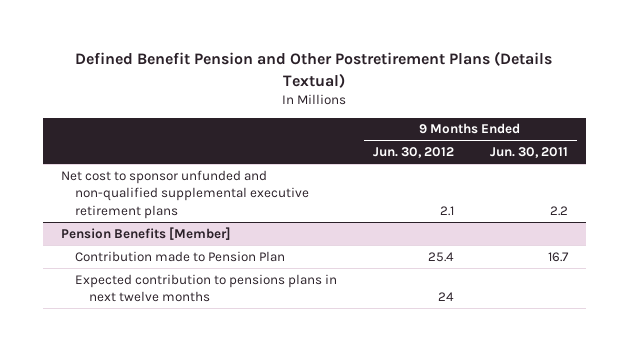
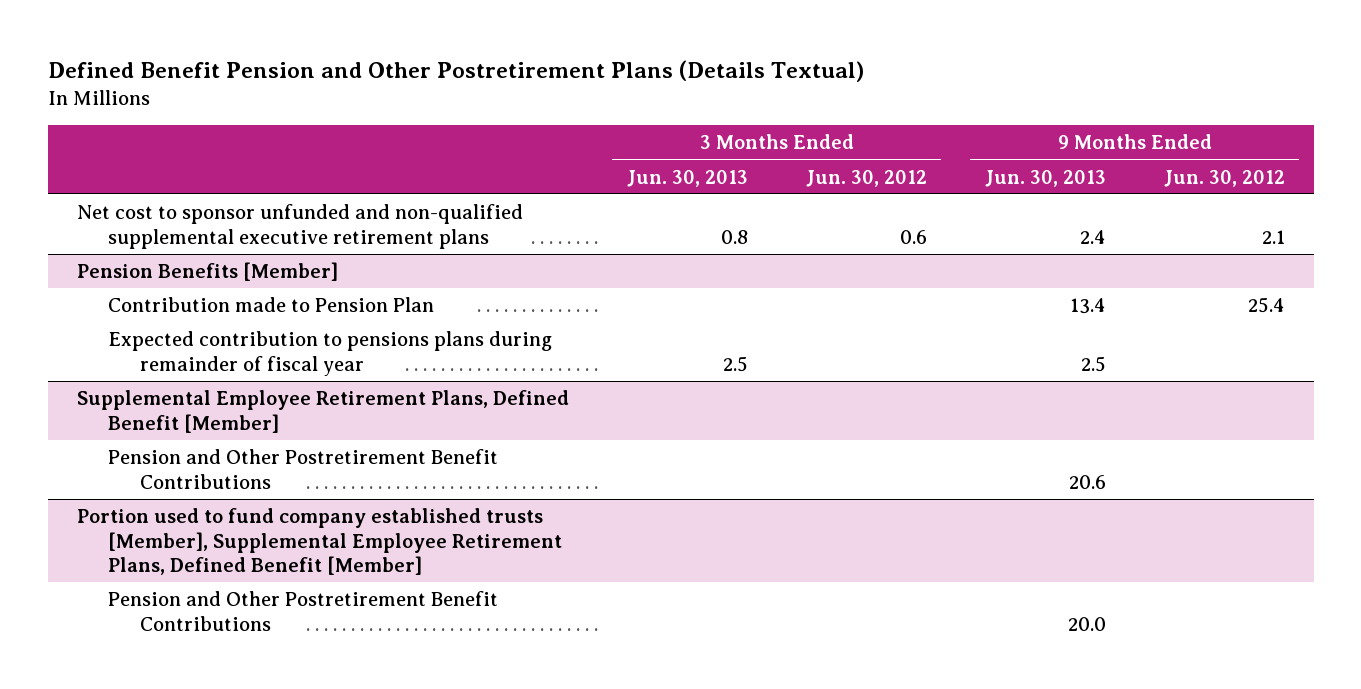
- | 9 Months Ended Jun. 30, 2012 | 9 Months Ended Jun. 30, 2011
+ | 3 Months Ended Jun. 30, 2013 | 3 Months Ended Jun. 30, 2012 | 9 Months Ended Jun. 30, 2013 | 9 Months Ended Jun. 30, 2012
@ Pension Benefits [Member]
- Expected contribution to pensions plans in next twelve months | 24 |
+ Expected contribution to pensions plans during remainder of fiscal year | 2.5 | | 2.5 |
+ Supplemental Employee Retirement Plans, Defined Benefit [Member]
+ Pension and Other Postretirement Benefit Contributions | | | 20.6 |
+ Portion used to fund company established trusts [Member], Supplemental Employee Retirement Plans, Defined Benefit [Member]
+ Pension and Other Postretirement Benefit Contributions | | | 20.0 |

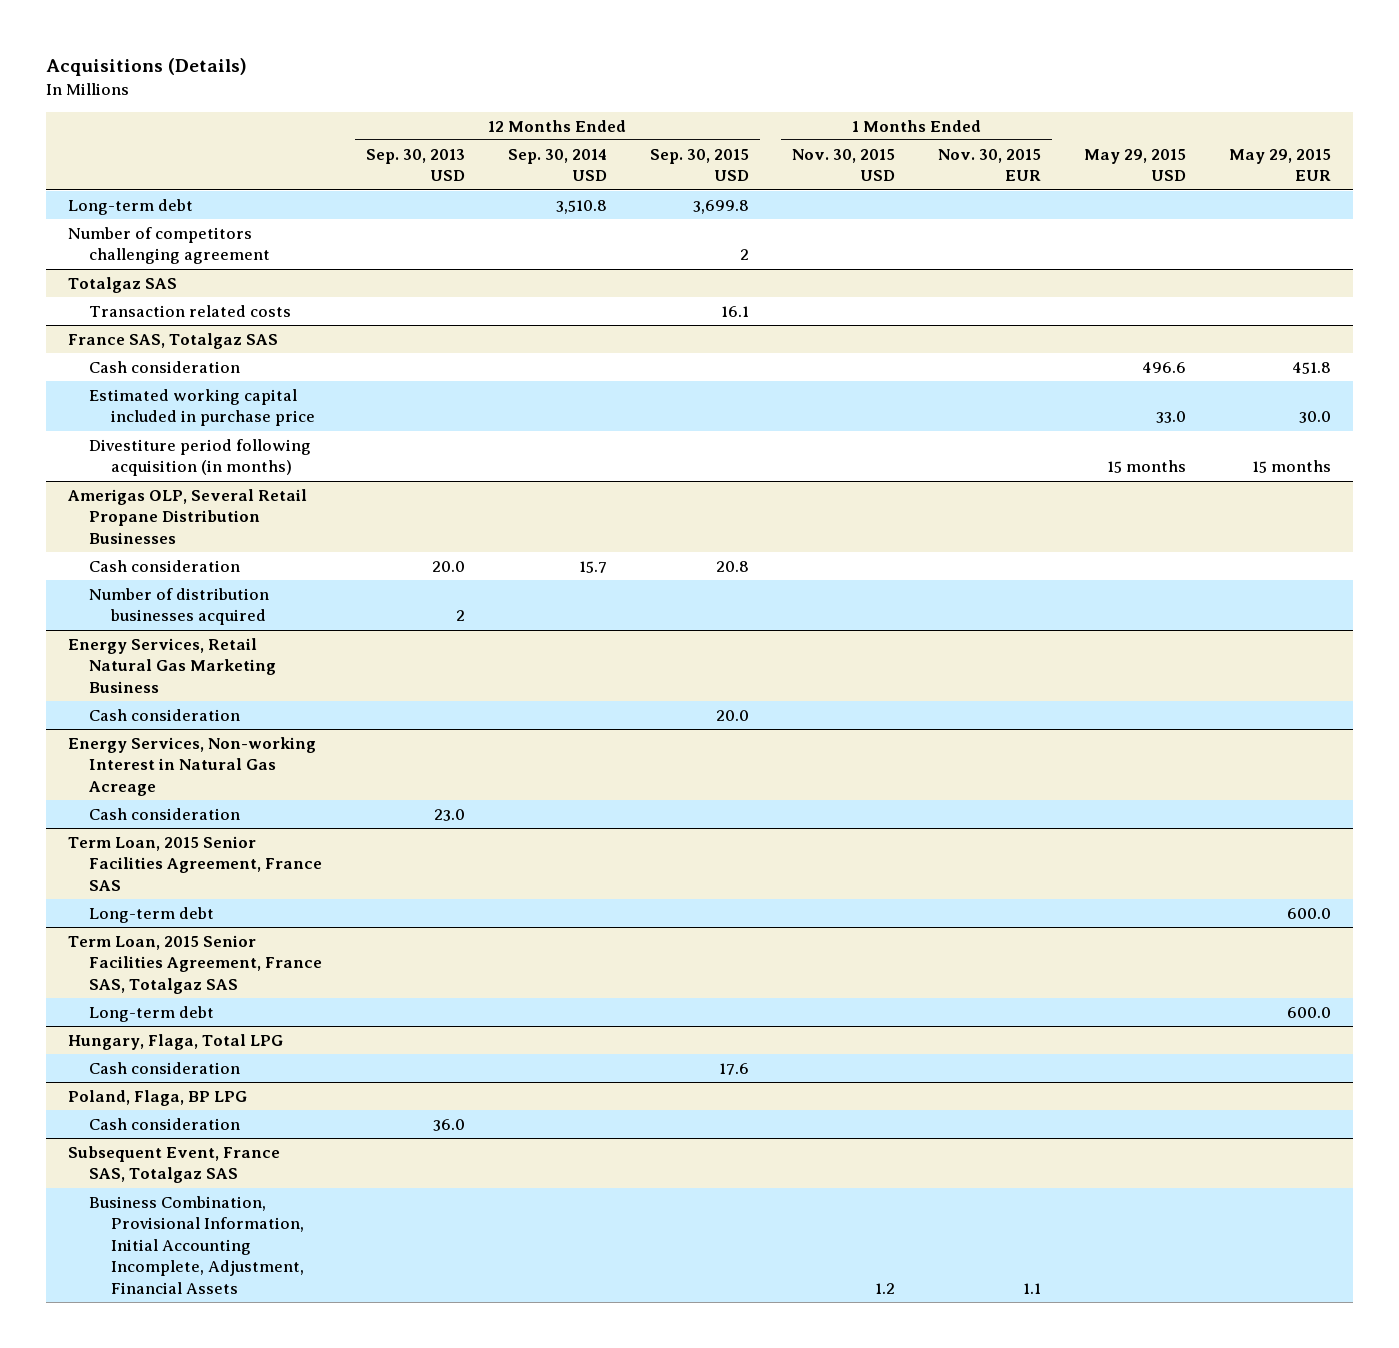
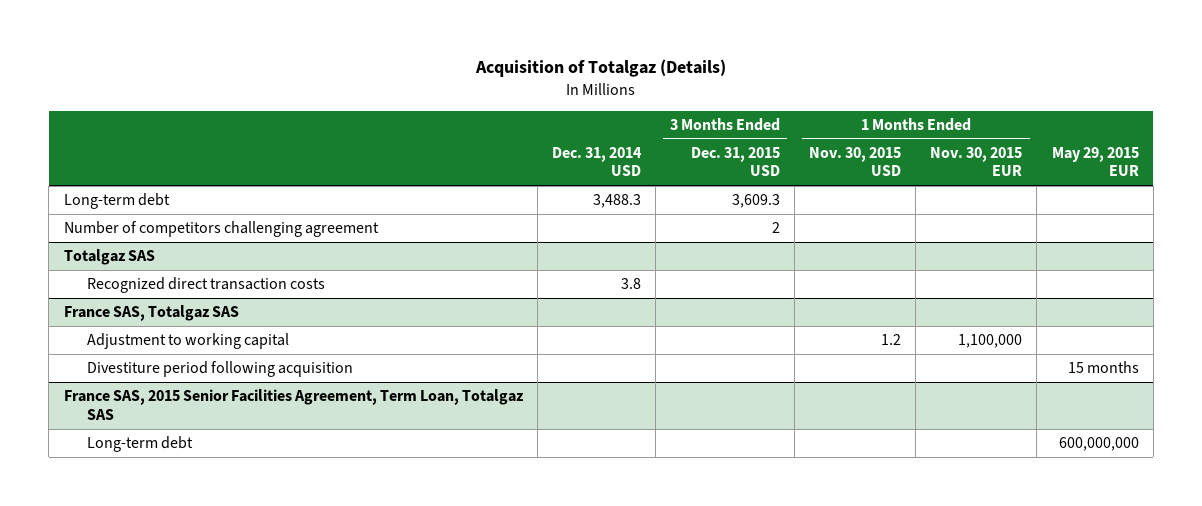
- Acquisitions (Details)
+ Acquisition of Totalgaz (Details)
- | 12 Months Ended Sep. 30, 2013 USD | 12 Months Ended Sep. 30, 2014 USD | 12 Months Ended Sep. 30, 2015 USD | 1 Months Ended Nov. 30, 2015 USD | 1 Months Ended Nov. 30, 2015 EUR | May 29, 2015 USD | May 29, 2015 EUR
+ | Dec. 31, 2014 USD | 3 Months Ended Dec. 31, 2015 USD | 1 Months Ended Nov. 30, 2015 USD | 1 Months Ended Nov. 30, 2015 EUR | May 29, 2015 EUR
@ Totalgaz SAS
- Transaction related costs | | | 16.1 | | | |
+ Recognized direct transaction costs | 3.8 | | | |
@ France SAS, Totalgaz SAS
- Cash consideration | | | | | | 496.6 | 451.8
- Estimated working capital included in purchase price | | | | | | 33.0 | 30.0
- Divestiture period following acquisition (in months) | | | | | | 15 months | 15 months
- Amerigas OLP, Several Retail Propane Distribution Businesses
- Cash consideration | 20.0 | 15.7 | 20.8 | | | |
- Number of distribution businesses acquired | 2 | | | | | |
- Energy Services, Retail Natural Gas Marketing Business
- Cash consideration | | | 20.0 | | | |
- Energy Services, Non-working Interest in Natural Gas Acreage
- Cash consideration | 23.0 | | | | | |
- Term Loan, 2015 Senior Facilities Agreement, France SAS
- Long-term debt | | | | | | | 600.0
- Term Loan, 2015 Senior Facilities Agreement, France SAS, Totalgaz SAS
- Long-term debt | | | | | | | 600.0
- Hungary, Flaga, Total LPG
- Cash consideration | | | 17.6 | | | |
- Poland, Flaga, BP LPG
- Cash consideration | 36.0 | | | | | |
- Subsequent Event, France SAS, Totalgaz SAS
- Business Combination, Provisional Information, Initial Accounting Incomplete, Adjustment, Financial Assets | | | | 1.2 | 1.1 | |
@ France SAS, Totalgaz SAS
+ Adjustment to working capital | | | 1.2 | 1,100,000 |
+ Divestiture period following acquisition | | | | | 15 months
+ France SAS, 2015 Senior Facilities Agreement, Term Loan, Totalgaz SAS
+ Long-term debt | | | | | 600,000,000

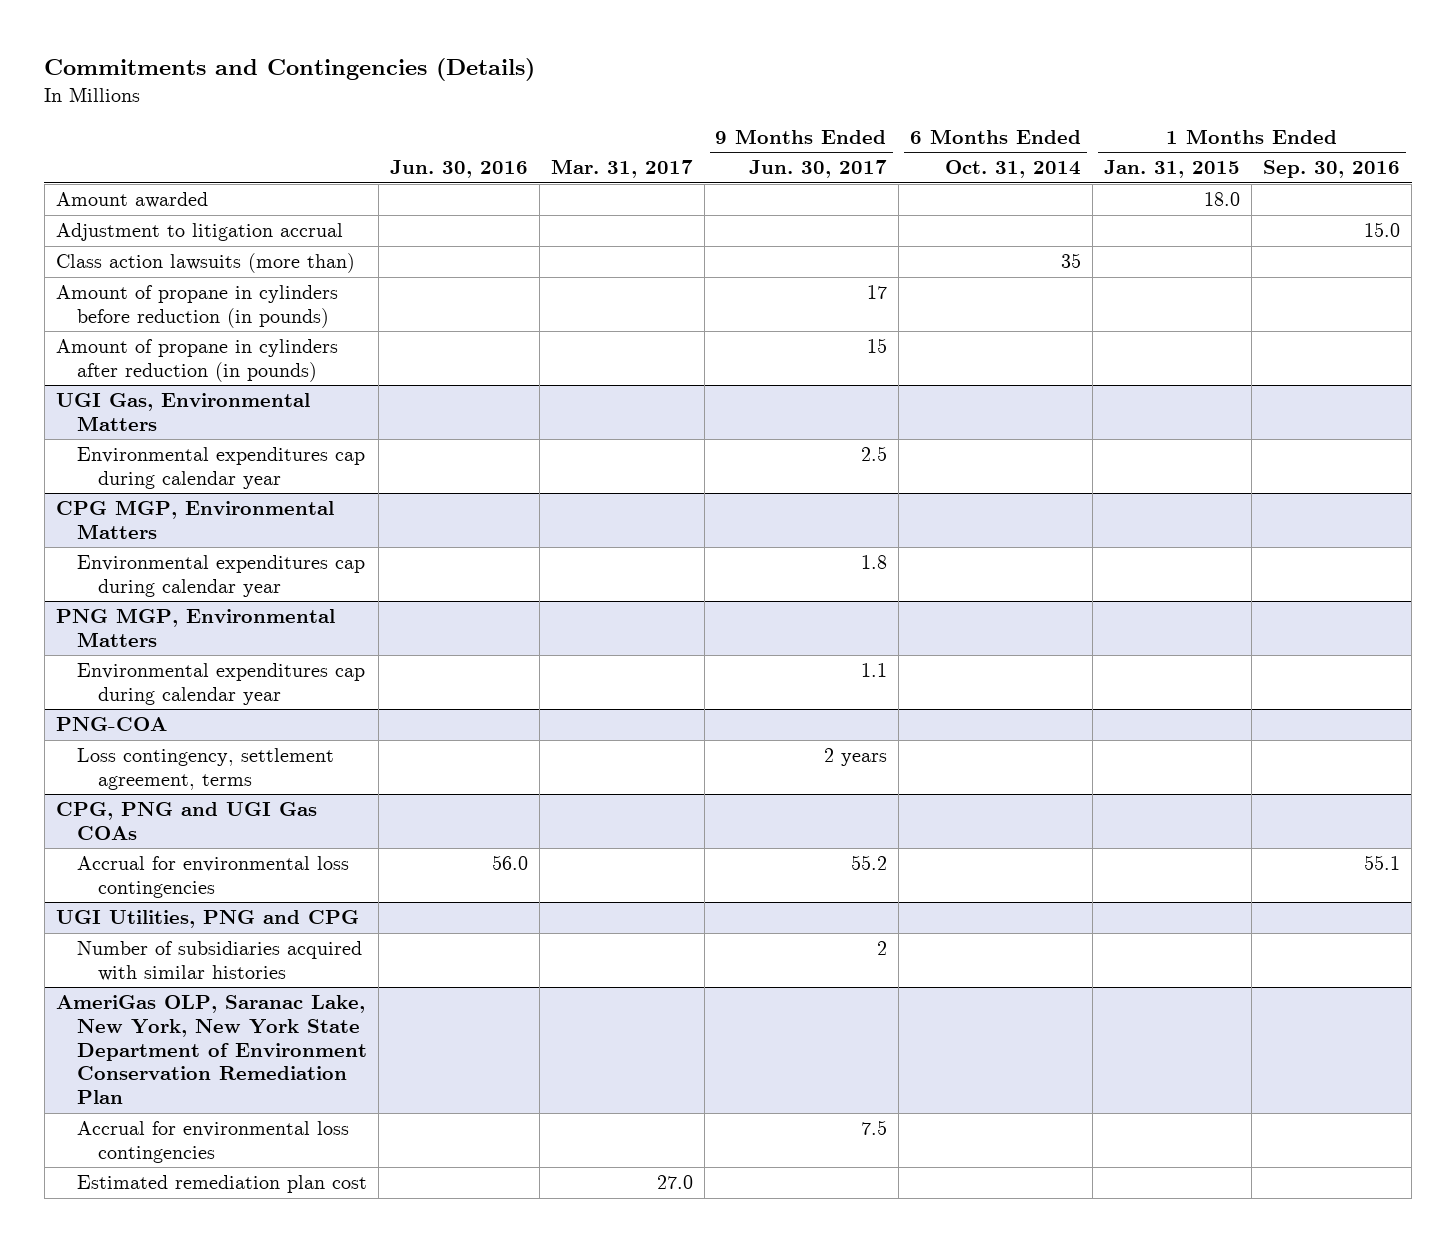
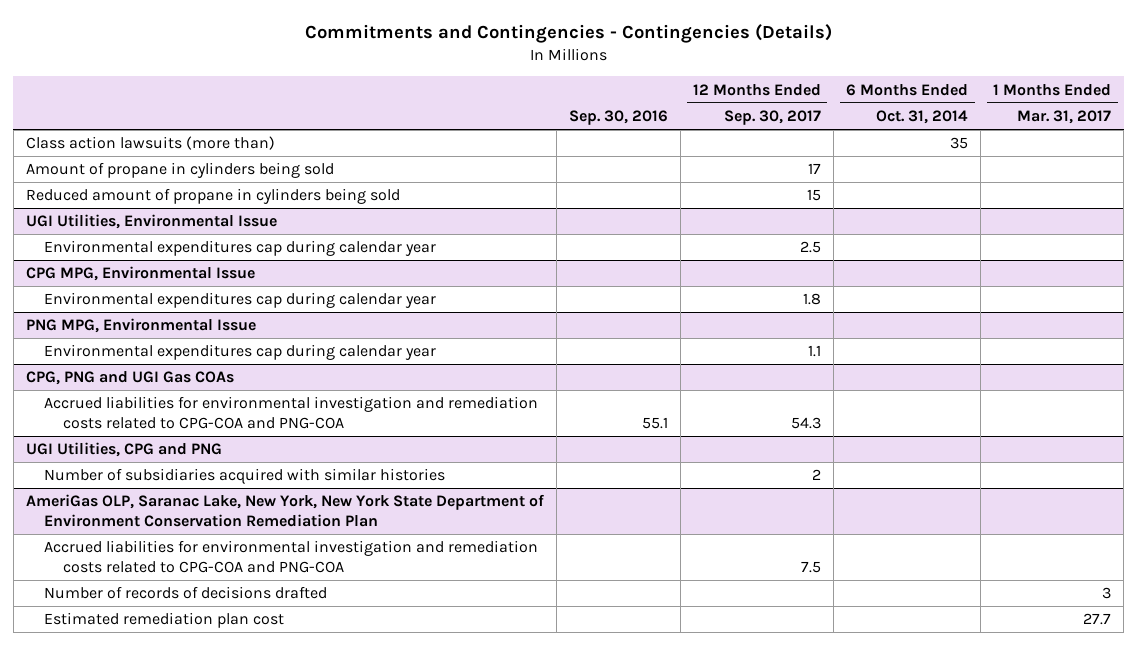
- Commitments and Contingencies (Details)
+ Commitments and Contingencies - Contingencies (Details)
- | Jun. 30, 2016 | Mar. 31, 2017 | 9 Months Ended Jun. 30, 2017 | 6 Months Ended Oct. 31, 2014 | 1 Months Ended Jan. 31, 2015 | 1 Months Ended Sep. 30, 2016
+ | Sep. 30, 2016 | 12 Months Ended Sep. 30, 2017 | 6 Months Ended Oct. 31, 2014 | 1 Months Ended Mar. 31, 2017
- Amount awarded | | | | | 18.0 |
- Adjustment to litigation accrual | | | | | | 15.0
- Amount of propane in cylinders before reduction (in pounds) | | | 17 | | |
- Amount of propane in cylinders after reduction (in pounds) | | | 15 | | |
- UGI Gas, Environmental Matters
- Environmental expenditures cap during calendar year | | | 2.5 | | |
- CPG MGP, Environmental Matters
- Environmental expenditures cap during calendar year | | | 1.8 | | |
- PNG MGP, Environmental Matters
- Environmental expenditures cap during calendar year | | | 1.1 | | |
- PNG-COA
- Loss contingency, settlement agreement, terms | | | 2 years | | |
+ Amount of propane in cylinders being sold | | 17 | |
+ Reduced amount of propane in cylinders being sold | | 15 | |
+ UGI Utilities, Environmental Issue
+ Environmental expenditures cap during calendar year | | 2.5 | |
+ CPG MPG, Environmental Issue
+ Environmental expenditures cap during calendar year | | 1.8 | |
+ PNG MPG, Environmental Issue
+ Environmental expenditures cap during calendar year | | 1.1 | |
@ CPG, PNG and UGI Gas COAs
- Accrual for environmental loss contingencies | 56.0 | | 55.2 | | | 55.1
- UGI Utilities, PNG and CPG
@ CPG, PNG and UGI Gas COAs
+ Accrued liabilities for environmental investigation and remediation costs related to CPG-COA and PNG-COA | 55.1 | 54.3 | |
+ UGI Utilities, CPG and PNG
@ AmeriGas OLP, Saranac Lake, New York, New York State Department of Environment Conservation Remediation Plan
- Accrual for environmental loss contingencies | | | 7.5 | | |
+ Accrued liabilities for environmental investigation and remediation costs related to CPG-COA and PNG-COA | | 7.5 | |
+ Number of records of decisions drafted | | | | 3

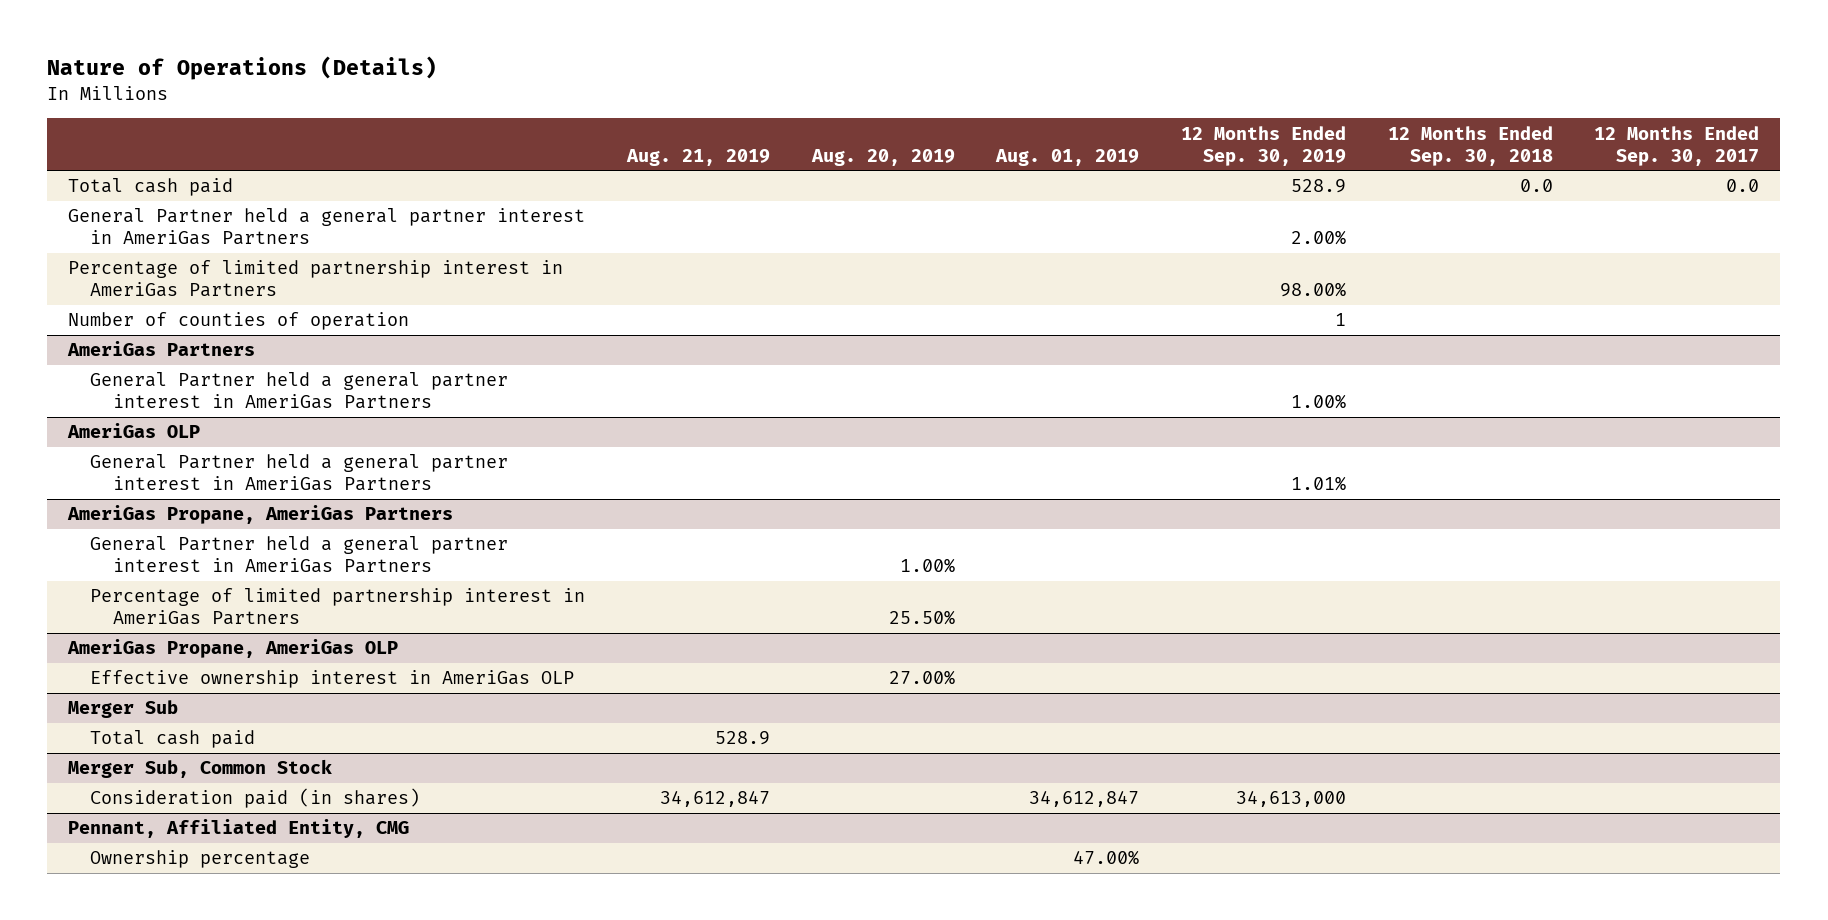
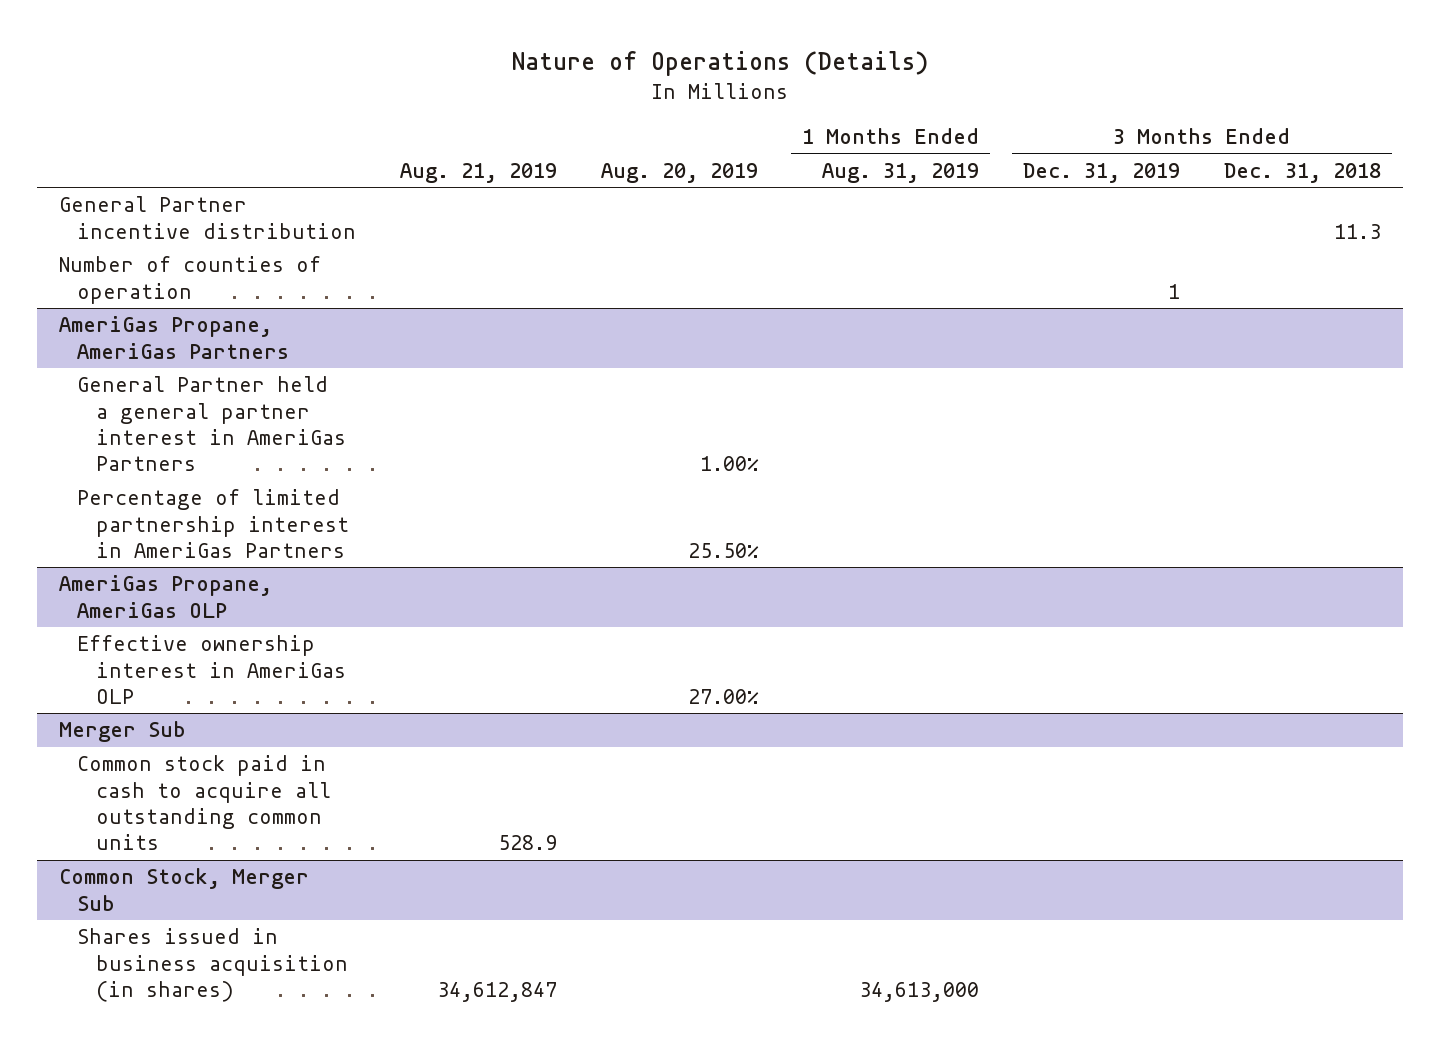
- | Aug. 21, 2019 | Aug. 20, 2019 | Aug. 01, 2019 | 12 Months Ended Sep. 30, 2019 | 12 Months Ended Sep. 30, 2018 | 12 Months Ended Sep. 30, 2017
+ | Aug. 21, 2019 | Aug. 20, 2019 | 1 Months Ended Aug. 31, 2019 | 3 Months Ended Dec. 31, 2019 | 3 Months Ended Dec. 31, 2018
- Total cash paid | | | | 528.9 | 0.0 | 0.0
- General Partner held a general partner interest in AmeriGas Partners | | | | 2.00% | |
- Percentage of limited partnership interest in AmeriGas Partners | | | | 98.00% | |
+ General Partner incentive distribution | | | | | 11.3
- AmeriGas Partners
- General Partner held a general partner interest in AmeriGas Partners | | | | 1.00% | |
- AmeriGas OLP
- General Partner held a general partner interest in AmeriGas Partners | | | | 1.01% | |
@ Merger Sub
- Total cash paid | 528.9 | | | | |
- Merger Sub, Common Stock
- Consideration paid (in shares) | 34,612,847 | | 34,612,847 | 34,613,000 | |
- Pennant, Affiliated Entity, CMG
- Ownership percentage | | | 47.00% | | |
@ Merger Sub
+ Common stock paid in cash to acquire all outstanding common units | 528.9 | | | |
+ Common Stock, Merger Sub
+ Shares issued in business acquisition (in shares) | 34,612,847 | | 34,613,000 | |

